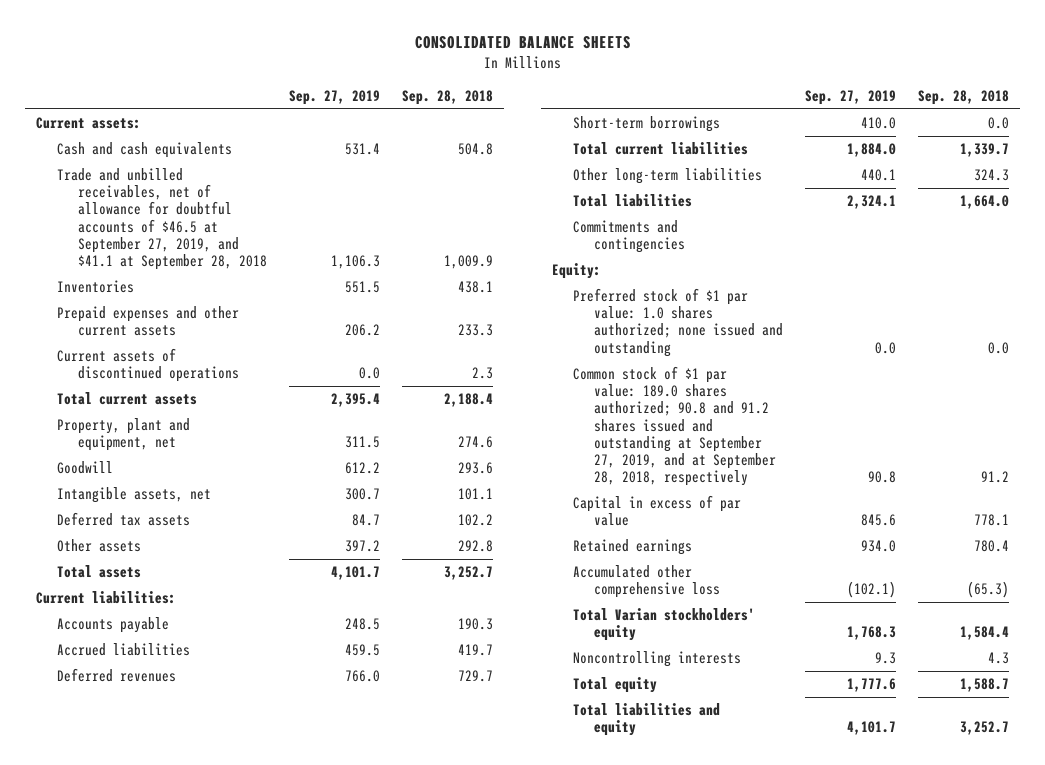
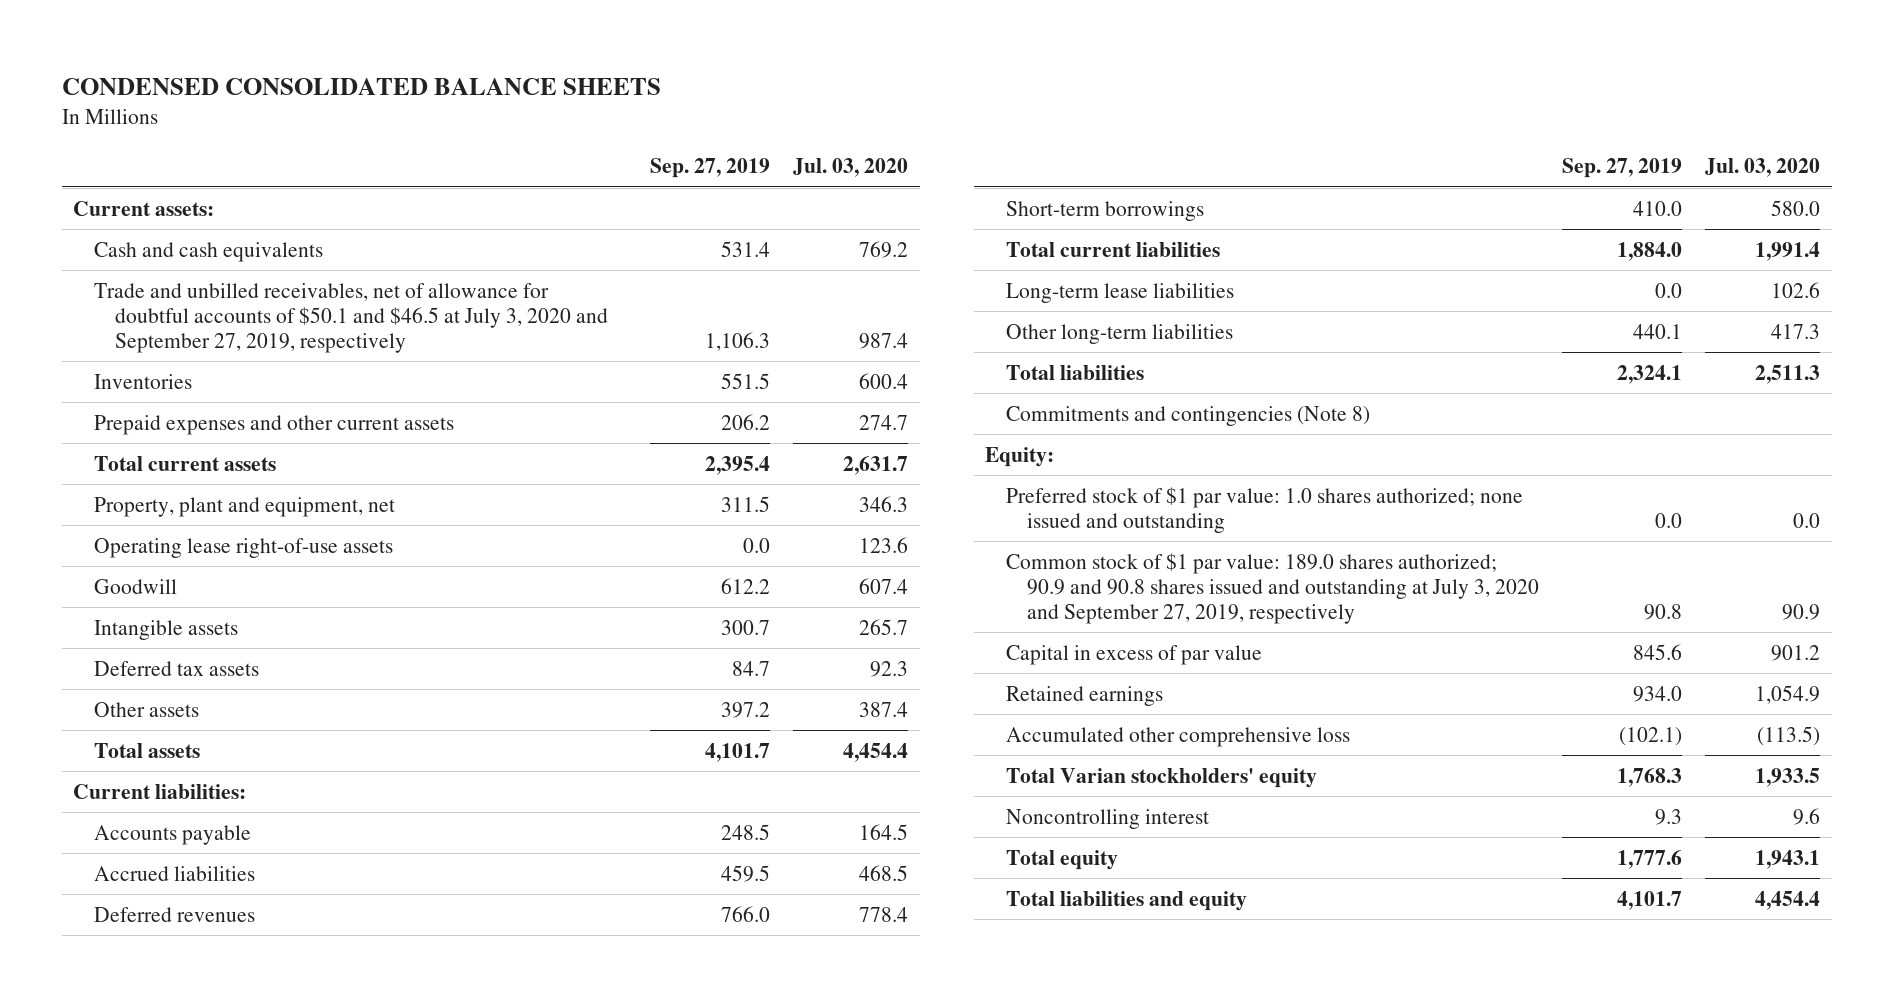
- CONSOLIDATED BALANCE SHEETS
+ CONDENSED CONSOLIDATED BALANCE SHEETS
- | Sep. 27, 2019 | Sep. 28, 2018
+ | Sep. 27, 2019 | Jul. 03, 2020
- Trade and unbilled receivables, net of allowance for doubtful accounts of $46.5 at September 27, 2019, and $41.1 at September 28, 2018 | 1,106.3 | 1,009.9
+ Trade and unbilled receivables, net of allowance for doubtful accounts of $50.1 and $46.5 at July 3, 2020 and September 27, 2019, respectively | 1,106.3 | 987.4
- Current assets of discontinued operations | 0.0 | 2.3
+ Operating lease right-of-use assets | 0.0 | 123.6
- Intangible assets, net | 300.7 | 101.1
+ Intangible assets | 300.7 | 265.7
+ Long-term lease liabilities | 0.0 | 102.6
- Commitments and contingencies
+ Commitments and contingencies (Note 8)
- Common stock of $1 par value: 189.0 shares authorized; 90.8 and 91.2 shares issued and outstanding at September 27, 2019, and at September 28, 2018, respectively | 90.8 | 91.2
+ Common stock of $1 par value: 189.0 shares authorized; 90.9 and 90.8 shares issued and outstanding at July 3, 2020 and September 27, 2019, respectively | 90.8 | 90.9
- Noncontrolling interests | 9.3 | 4.3
+ Noncontrolling interest | 9.3 | 9.6

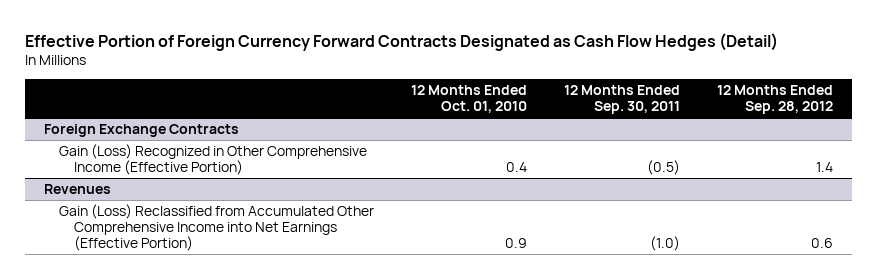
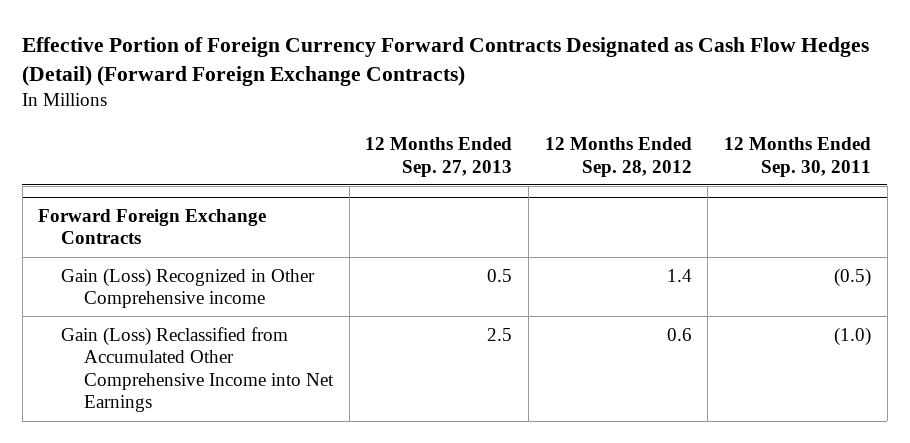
- Effective Portion of Foreign Currency Forward Contracts Designated as Cash Flow Hedges (Detail)
+ Effective Portion of Foreign Currency Forward Contracts Designated as Cash Flow Hedges (Detail) (Forward Foreign Exchange Contracts)
- | 12 Months Ended Oct. 01, 2010 | 12 Months Ended Sep. 30, 2011 | 12 Months Ended Sep. 28, 2012
+ | 12 Months Ended Sep. 27, 2013 | 12 Months Ended Sep. 28, 2012 | 12 Months Ended Sep. 30, 2011
- Foreign Exchange Contracts
- Gain (Loss) Recognized in Other Comprehensive Income (Effective Portion) | 0.4 | (0.5) | 1.4
- Revenues
- Gain (Loss) Reclassified from Accumulated Other Comprehensive Income into Net Earnings (Effective Portion) | 0.9 | (1.0) | 0.6
+ Forward Foreign Exchange Contracts
+ Gain (Loss) Recognized in Other Comprehensive income | 0.5 | 1.4 | (0.5)
+ Gain (Loss) Reclassified from Accumulated Other Comprehensive Income into Net Earnings | 2.5 | 0.6 | (1.0)

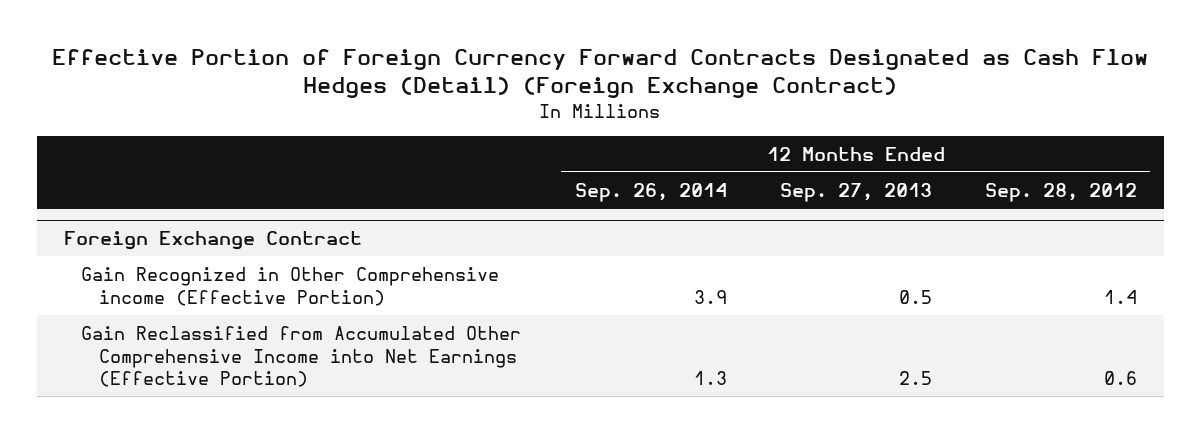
- Effective Portion of Foreign Currency Forward Contracts Designated as Cash Flow Hedges (Detail) (Forward Foreign Exchange Contracts)
+ Effective Portion of Foreign Currency Forward Contracts Designated as Cash Flow Hedges (Detail) (Foreign Exchange Contract)
- | 12 Months Ended Sep. 27, 2013 | 12 Months Ended Sep. 28, 2012 | 12 Months Ended Sep. 30, 2011
+ | 12 Months Ended Sep. 26, 2014 | 12 Months Ended Sep. 27, 2013 | 12 Months Ended Sep. 28, 2012
- Forward Foreign Exchange Contracts
- Gain (Loss) Recognized in Other Comprehensive income | 0.5 | 1.4 | (0.5)
- Gain (Loss) Reclassified from Accumulated Other Comprehensive Income into Net Earnings | 2.5 | 0.6 | (1.0)
+ Foreign Exchange Contract
+ Gain Recognized in Other Comprehensive income (Effective Portion) | 3.9 | 0.5 | 1.4
+ Gain Reclassified from Accumulated Other Comprehensive Income into Net Earnings (Effective Portion) | 1.3 | 2.5 | 0.6

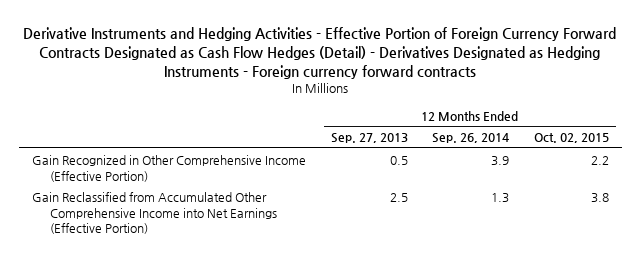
- Effective Portion of Foreign Currency Forward Contracts Designated as Cash Flow Hedges (Detail) (Foreign Exchange Contract)
+ Derivative Instruments and Hedging Activities - Effective Portion of Foreign Currency Forward Contracts Designated as Cash Flow Hedges (Detail) - Derivatives Designated as Hedging Instruments - Foreign currency forward contracts
- | 12 Months Ended Sep. 26, 2014 | 12 Months Ended Sep. 27, 2013 | 12 Months Ended Sep. 28, 2012
+ | 12 Months Ended Sep. 27, 2013 | 12 Months Ended Sep. 26, 2014 | 12 Months Ended Oct. 02, 2015
- Foreign Exchange Contract
- Gain Recognized in Other Comprehensive income (Effective Portion) | 3.9 | 0.5 | 1.4
+ Gain Recognized in Other Comprehensive Income (Effective Portion) | 0.5 | 3.9 | 2.2

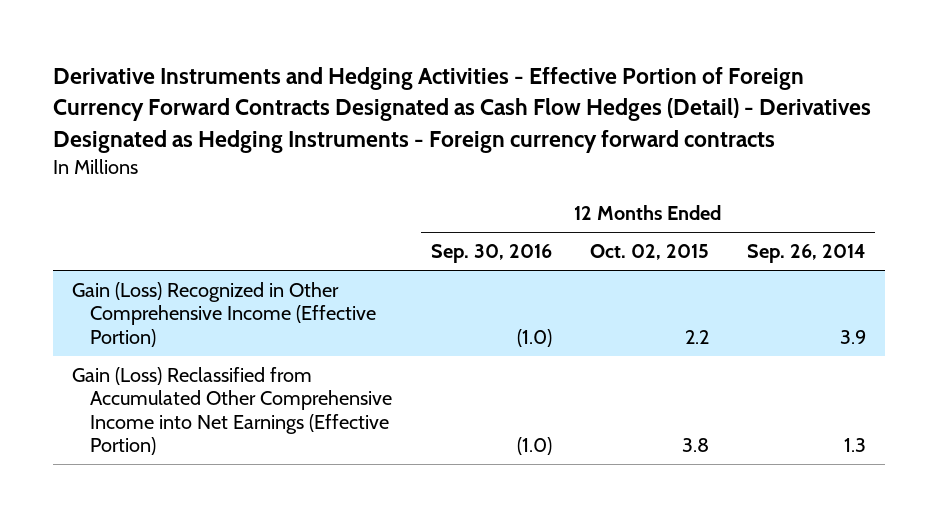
- | 12 Months Ended Sep. 27, 2013 | 12 Months Ended Sep. 26, 2014 | 12 Months Ended Oct. 02, 2015
+ | 12 Months Ended Sep. 30, 2016 | 12 Months Ended Oct. 02, 2015 | 12 Months Ended Sep. 26, 2014
- Gain Recognized in Other Comprehensive Income (Effective Portion) | 0.5 | 3.9 | 2.2
- Gain Reclassified from Accumulated Other Comprehensive Income into Net Earnings (Effective Portion) | 2.5 | 1.3 | 3.8
+ Gain (Loss) Recognized in Other Comprehensive Income (Effective Portion) | (1.0) | 2.2 | 3.9
+ Gain (Loss) Reclassified from Accumulated Other Comprehensive Income into Net Earnings (Effective Portion) | (1.0) | 3.8 | 1.3

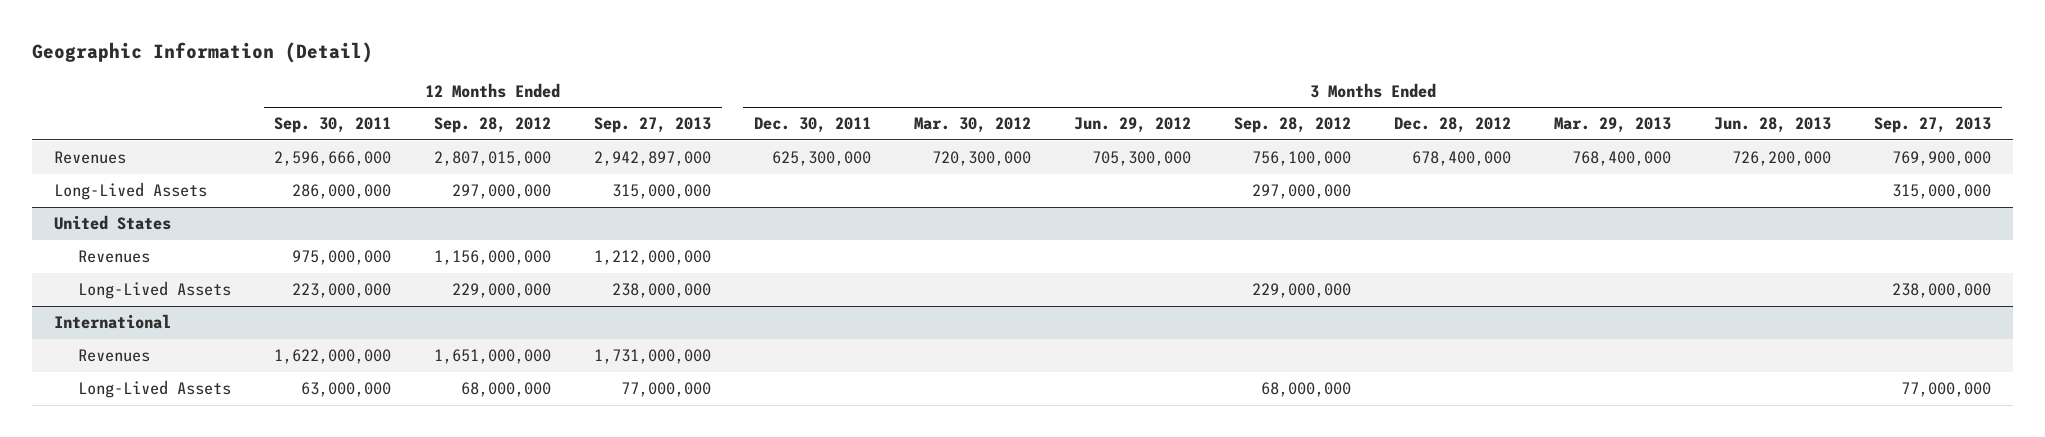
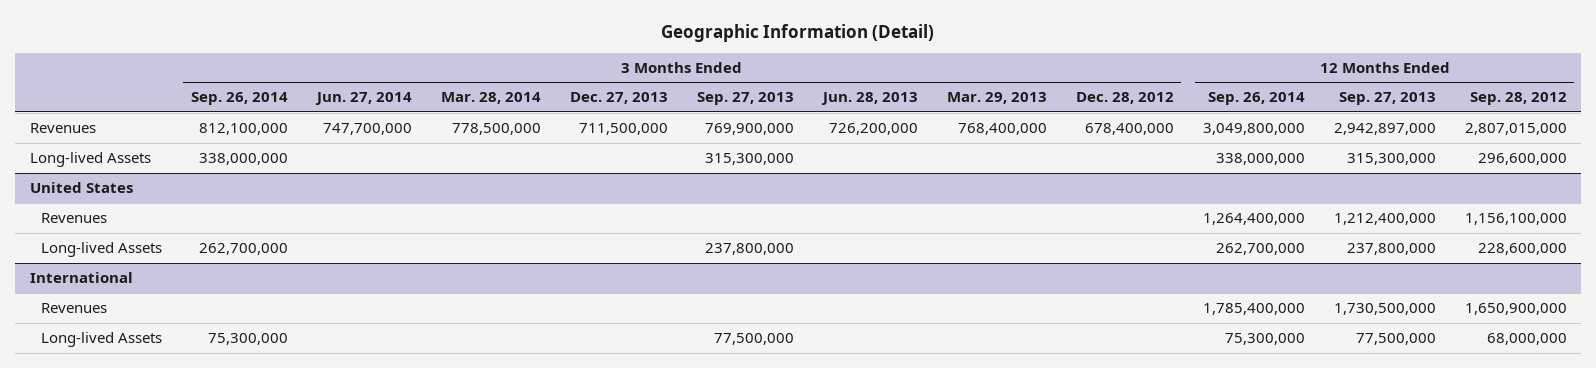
- | 12 Months Ended Sep. 30, 2011 | 12 Months Ended Sep. 28, 2012 | 12 Months Ended Sep. 27, 2013 | 3 Months Ended Dec. 30, 2011 | 3 Months Ended Mar. 30, 2012 | 3 Months Ended Jun. 29, 2012 | 3 Months Ended Sep. 28, 2012 | 3 Months Ended Dec. 28, 2012 | 3 Months Ended Mar. 29, 2013 | 3 Months Ended Jun. 28, 2013 | 3 Months Ended Sep. 27, 2013
+ | 3 Months Ended Sep. 26, 2014 | 3 Months Ended Jun. 27, 2014 | 3 Months Ended Mar. 28, 2014 | 3 Months Ended Dec. 27, 2013 | 3 Months Ended Sep. 27, 2013 | 3 Months Ended Jun. 28, 2013 | 3 Months Ended Mar. 29, 2013 | 3 Months Ended Dec. 28, 2012 | 12 Months Ended Sep. 26, 2014 | 12 Months Ended Sep. 27, 2013 | 12 Months Ended Sep. 28, 2012
- Long-Lived Assets | 286,000,000 | 297,000,000 | 315,000,000 | | | | 297,000,000 | | | | 315,000,000
+ Long-lived Assets | 338,000,000 | | | | 315,300,000 | | | | 338,000,000 | 315,300,000 | 296,600,000
@ United States
- Revenues | 975,000,000 | 1,156,000,000 | 1,212,000,000 | | | | | | | |
- Long-Lived Assets | 223,000,000 | 229,000,000 | 238,000,000 | | | | 229,000,000 | | | | 238,000,000
+ Revenues | | | | | | | | | 1,264,400,000 | 1,212,400,000 | 1,156,100,000
+ Long-lived Assets | 262,700,000 | | | | 237,800,000 | | | | 262,700,000 | 237,800,000 | 228,600,000
@ International
- Revenues | 1,622,000,000 | 1,651,000,000 | 1,731,000,000 | | | | | | | |
- Long-Lived Assets | 63,000,000 | 68,000,000 | 77,000,000 | | | | 68,000,000 | | | | 77,000,000
+ Revenues | | | | | | | | | 1,785,400,000 | 1,730,500,000 | 1,650,900,000
+ Long-lived Assets | 75,300,000 | | | | 77,500,000 | | | | 75,300,000 | 77,500,000 | 68,000,000

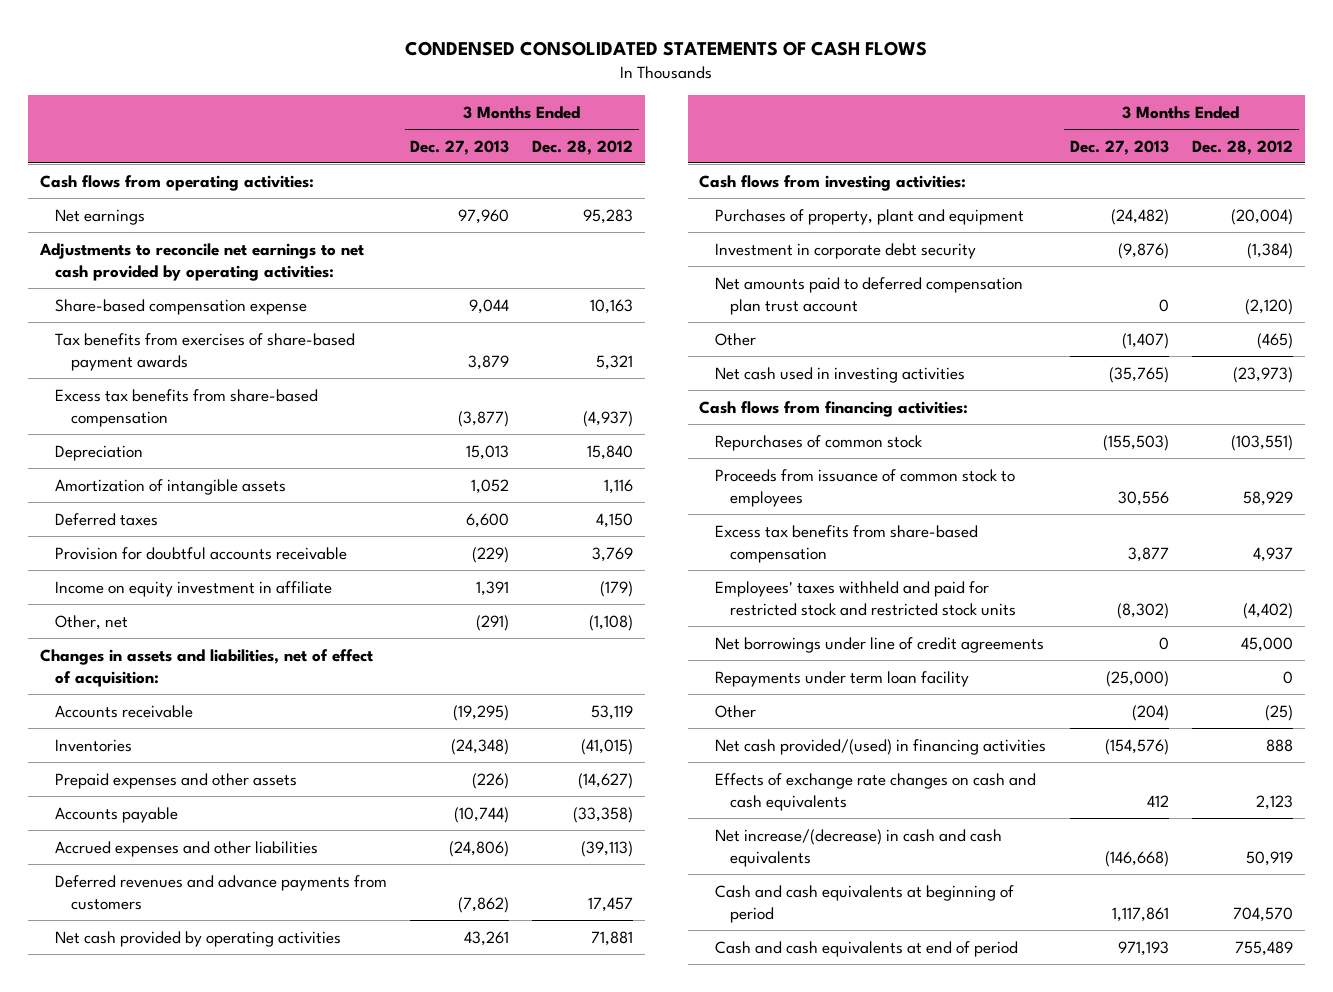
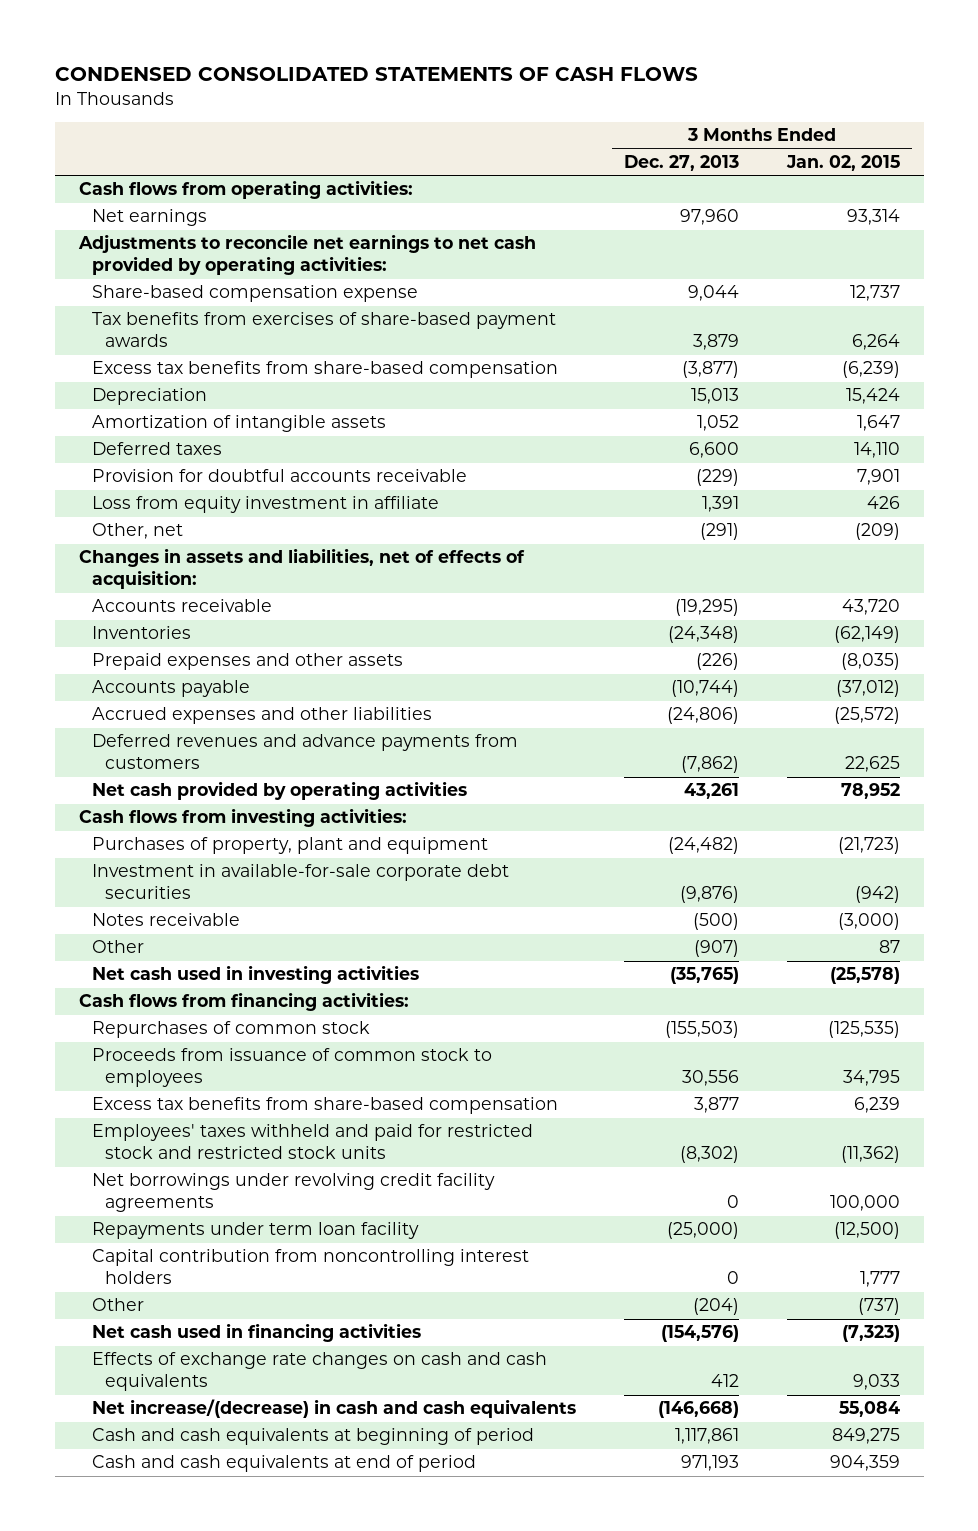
- | 3 Months Ended Dec. 27, 2013 | 3 Months Ended Dec. 28, 2012
+ | 3 Months Ended Dec. 27, 2013 | 3 Months Ended Jan. 02, 2015
- Income on equity investment in affiliate | 1,391 | (179)
+ Loss from equity investment in affiliate | 1,391 | 426
- Changes in assets and liabilities, net of effect of acquisition:
+ Changes in assets and liabilities, net of effects of acquisition:
- Investment in corporate debt security | (9,876) | (1,384)
- Net amounts paid to deferred compensation plan trust account | 0 | (2,120)
- Other | (1,407) | (465)
+ Investment in available-for-sale corporate debt securities | (9,876) | (942)
+ Notes receivable | (500) | (3,000)
+ Other | (907) | 87
- Net borrowings under line of credit agreements | 0 | 45,000
+ Net borrowings under revolving credit facility agreements | 0 | 100,000
+ Capital contribution from noncontrolling interest holders | 0 | 1,777
- Net cash provided/(used) in financing activities | (154,576) | 888
+ Net cash used in financing activities | (154,576) | (7,323)

